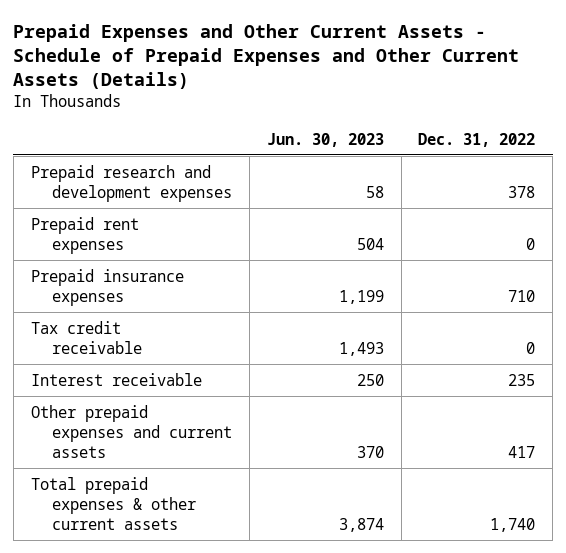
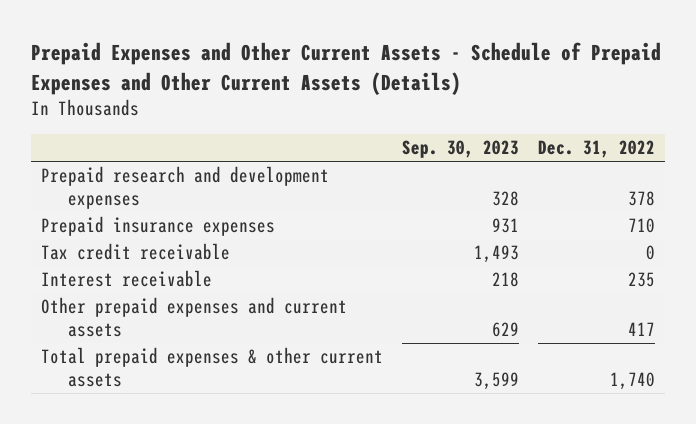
- | Jun. 30, 2023 | Dec. 31, 2022
+ | Sep. 30, 2023 | Dec. 31, 2022
- Prepaid rent expenses | 504 | 0

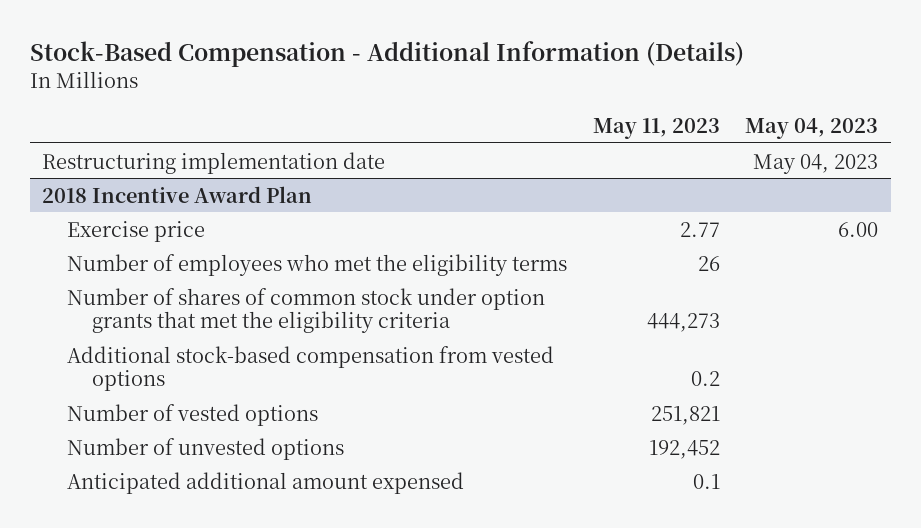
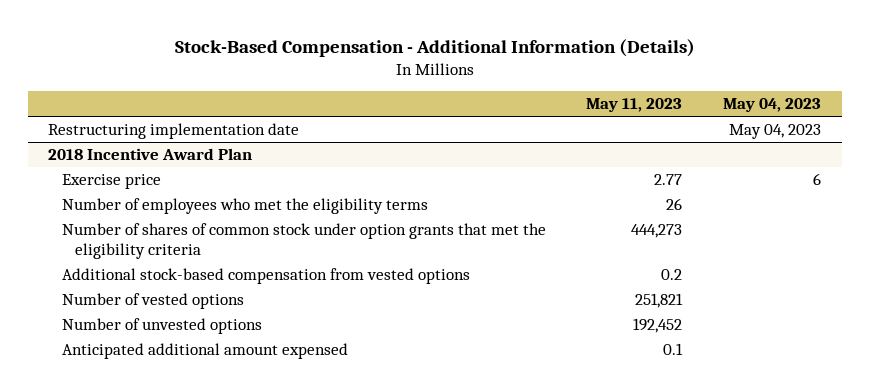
@ 2018 Incentive Award Plan
- Exercise price | 2.77 | 6.00
+ Exercise price | 2.77 | 6

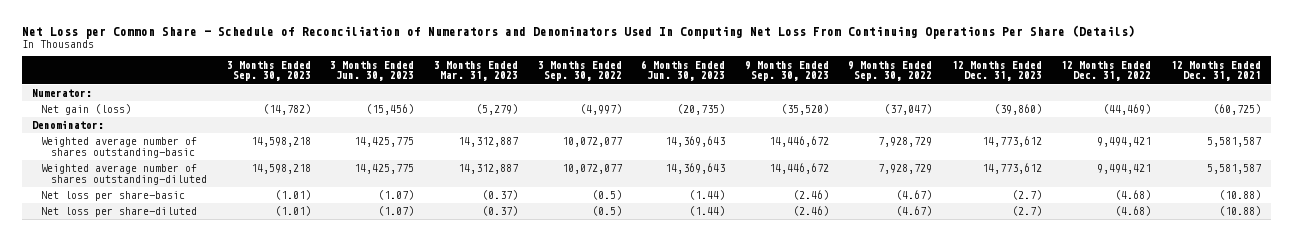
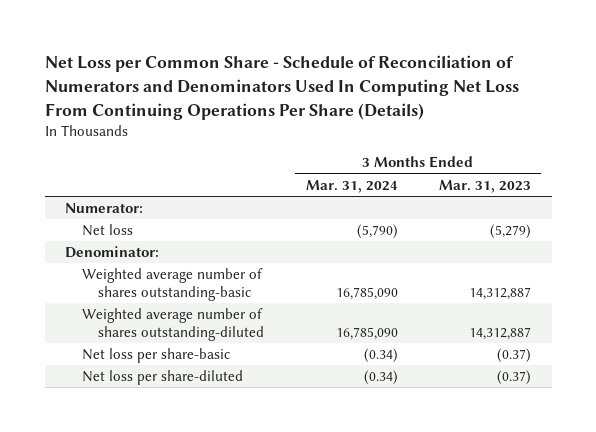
- | 3 Months Ended Sep. 30, 2023 | 3 Months Ended Jun. 30, 2023 | 3 Months Ended Mar. 31, 2023 | 3 Months Ended Sep. 30, 2022 | 6 Months Ended Jun. 30, 2023 | 9 Months Ended Sep. 30, 2023 | 9 Months Ended Sep. 30, 2022 | 12 Months Ended Dec. 31, 2023 | 12 Months Ended Dec. 31, 2022 | 12 Months Ended Dec. 31, 2021
+ | 3 Months Ended Mar. 31, 2024 | 3 Months Ended Mar. 31, 2023
- Net gain (loss) | (14,782) | (15,456) | (5,279) | (4,997) | (20,735) | (35,520) | (37,047) | (39,860) | (44,469) | (60,725)
+ Net loss | (5,790) | (5,279)

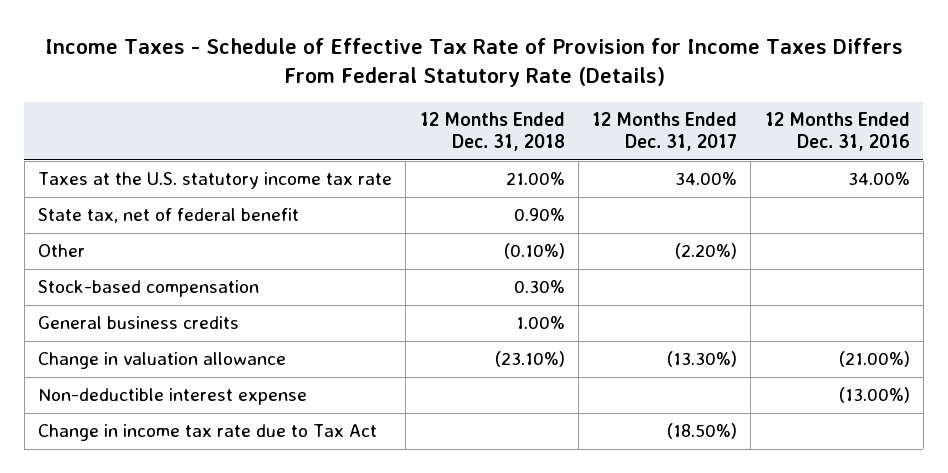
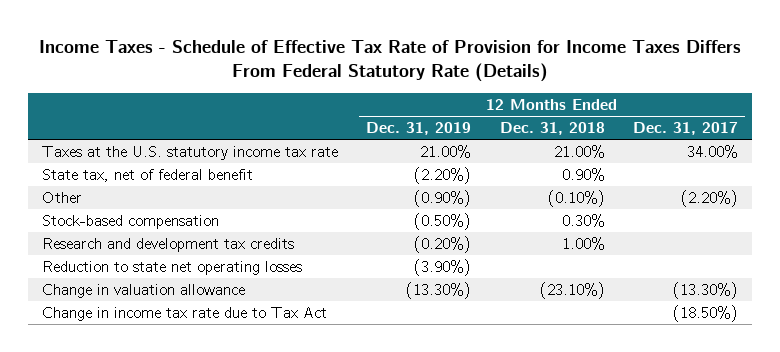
- | 12 Months Ended Dec. 31, 2018 | 12 Months Ended Dec. 31, 2017 | 12 Months Ended Dec. 31, 2016
+ | 12 Months Ended Dec. 31, 2019 | 12 Months Ended Dec. 31, 2018 | 12 Months Ended Dec. 31, 2017
- General business credits | 1.00% | |
+ Research and development tax credits | (0.20%) | 1.00% |
+ Reduction to state net operating losses | (3.90%) | |
- Non-deductible interest expense | | | (13.00%)

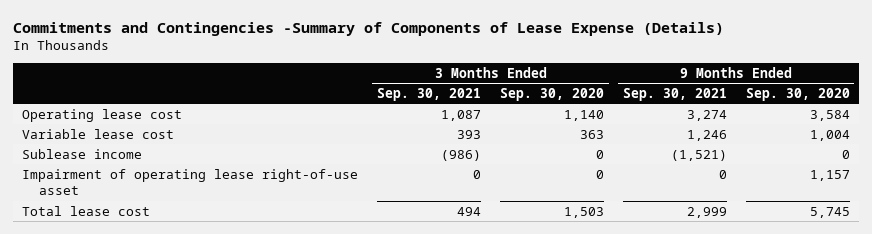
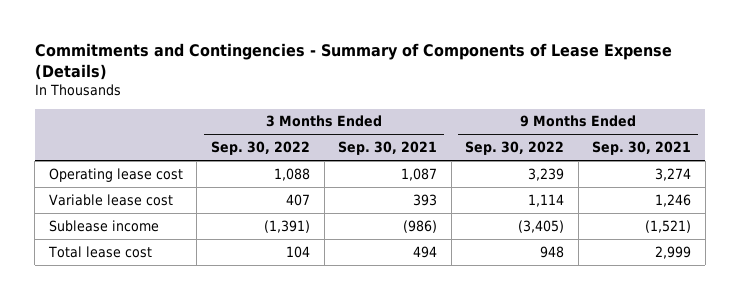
- Commitments and Contingencies -Summary of Components of Lease Expense (Details)
+ Commitments and Contingencies - Summary of Components of Lease Expense (Details)
- | 3 Months Ended Sep. 30, 2021 | 3 Months Ended Sep. 30, 2020 | 9 Months Ended Sep. 30, 2021 | 9 Months Ended Sep. 30, 2020
+ | 3 Months Ended Sep. 30, 2022 | 3 Months Ended Sep. 30, 2021 | 9 Months Ended Sep. 30, 2022 | 9 Months Ended Sep. 30, 2021
- Impairment of operating lease right-of-use asset | 0 | 0 | 0 | 1,157

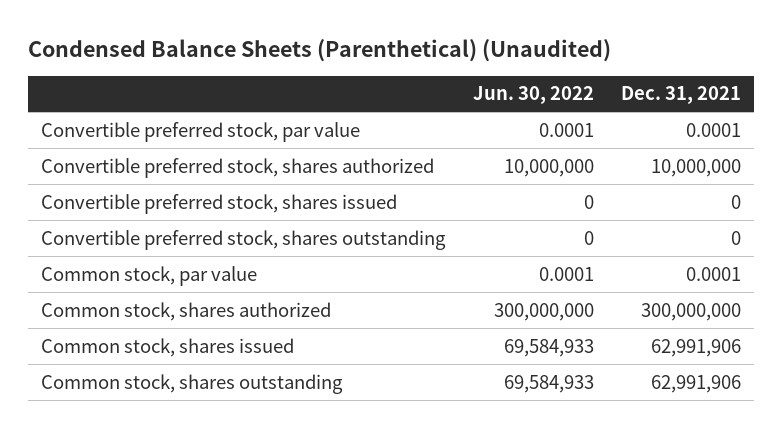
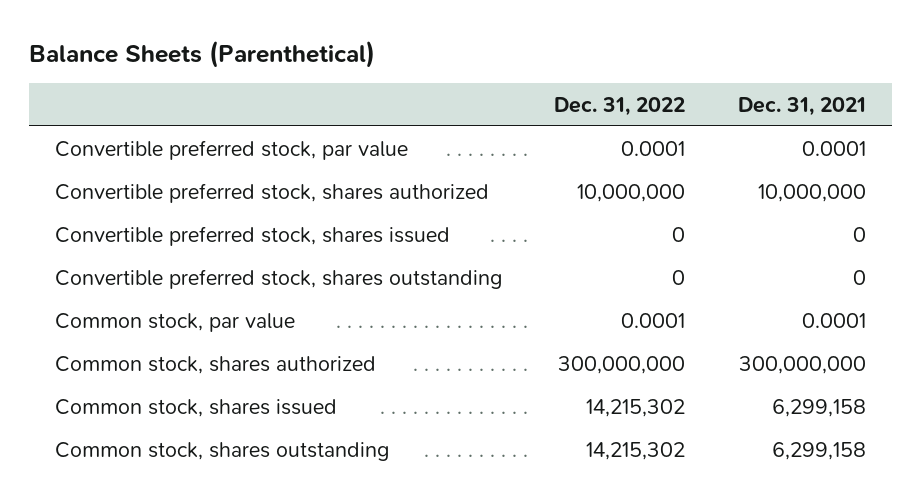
- Condensed Balance Sheets (Parenthetical) (Unaudited)
+ Balance Sheets (Parenthetical)
- | Jun. 30, 2022 | Dec. 31, 2021
+ | Dec. 31, 2022 | Dec. 31, 2021
- Common stock, shares issued | 69,584,933 | 62,991,906
- Common stock, shares outstanding | 69,584,933 | 62,991,906
+ Common stock, shares issued | 14,215,302 | 6,299,158
+ Common stock, shares outstanding | 14,215,302 | 6,299,158

